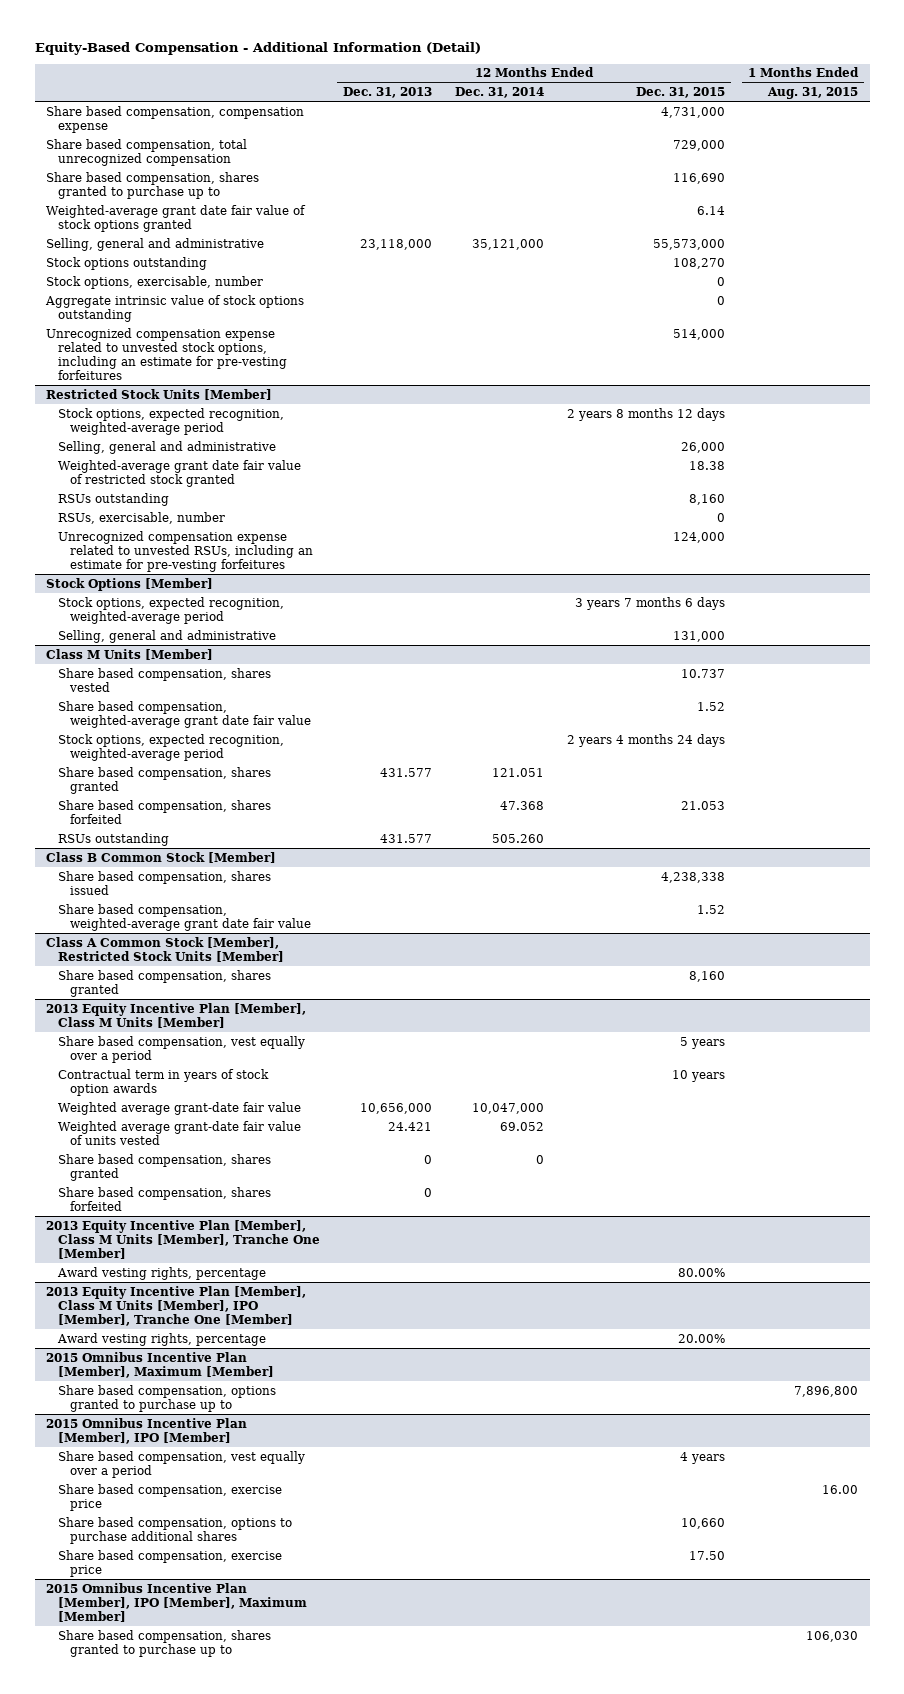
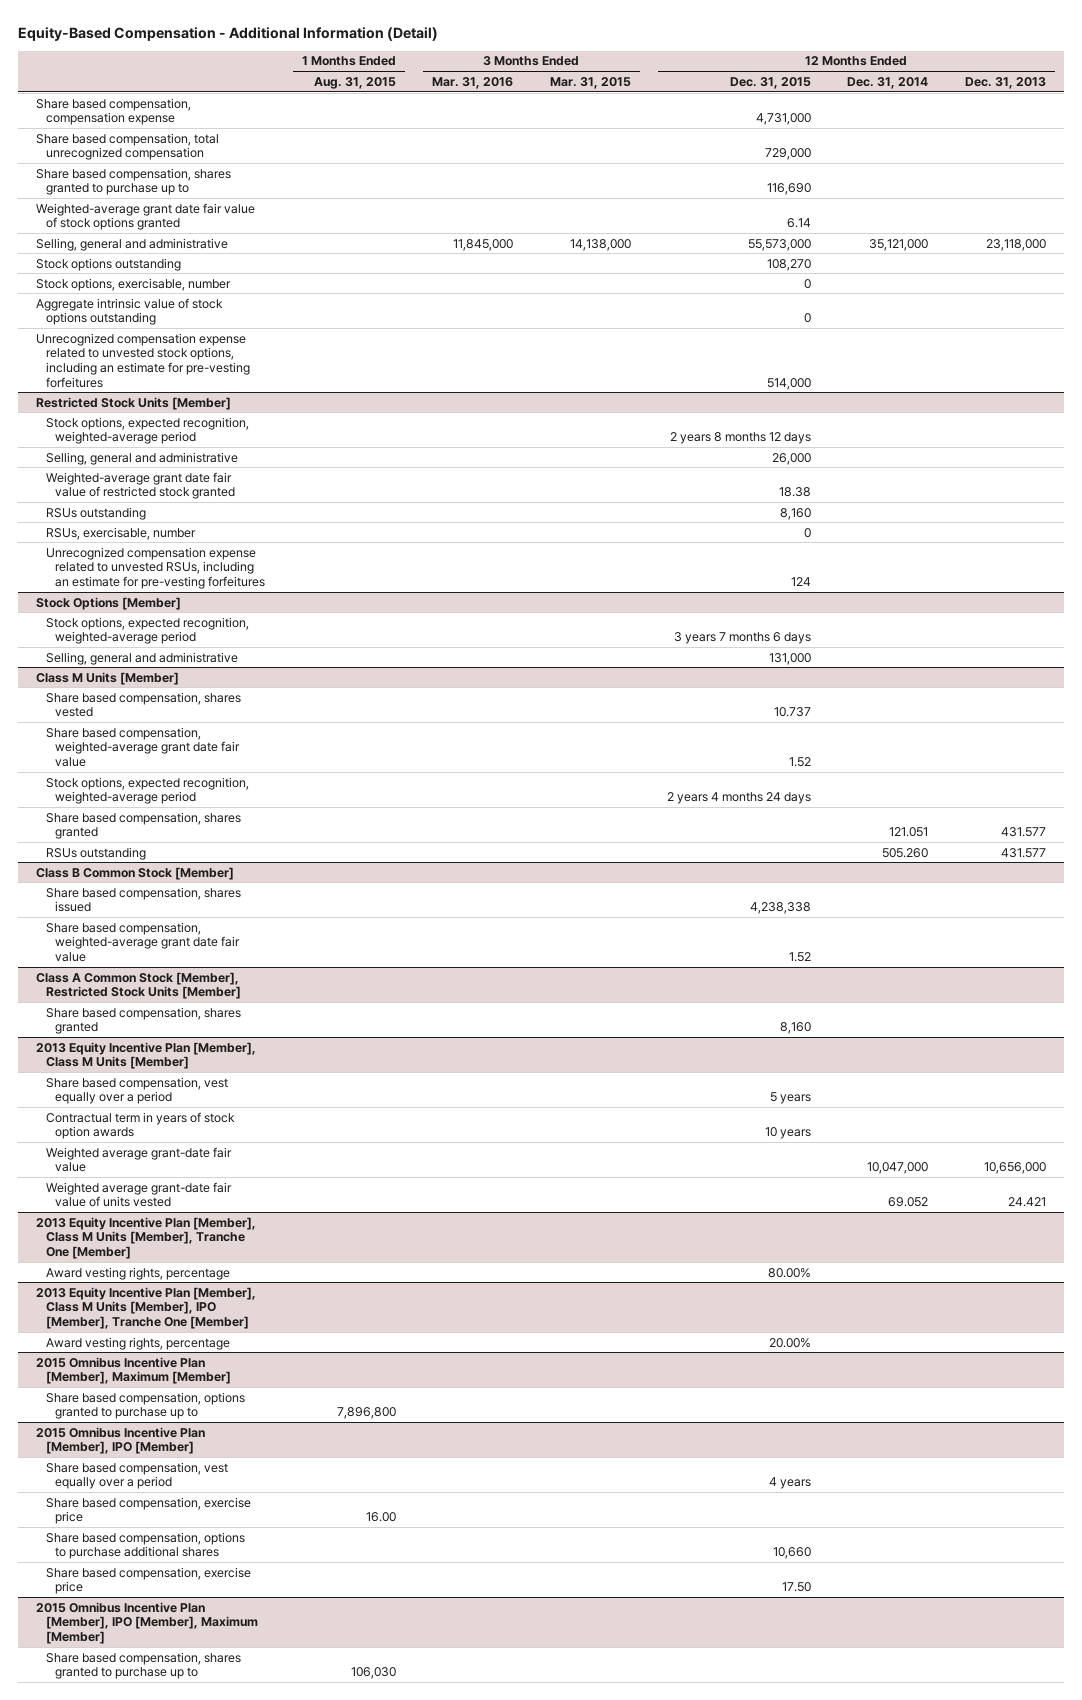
- | 12 Months Ended Dec. 31, 2013 | 12 Months Ended Dec. 31, 2014 | 12 Months Ended Dec. 31, 2015 | 1 Months Ended Aug. 31, 2015
+ | 1 Months Ended Aug. 31, 2015 | 3 Months Ended Mar. 31, 2016 | 3 Months Ended Mar. 31, 2015 | 12 Months Ended Dec. 31, 2015 | 12 Months Ended Dec. 31, 2014 | 12 Months Ended Dec. 31, 2013
@ Restricted Stock Units [Member]
- Unrecognized compensation expense related to unvested RSUs, including an estimate for pre-vesting forfeitures | | | 124,000 |
+ Unrecognized compensation expense related to unvested RSUs, including an estimate for pre-vesting forfeitures | | | | 124 | |
@ Class M Units [Member]
- Share based compensation, shares forfeited | | 47.368 | 21.053 |
@ 2013 Equity Incentive Plan [Member], Class M Units [Member]
- Share based compensation, shares granted | 0 | 0 | |
- Share based compensation, shares forfeited | 0 | | |

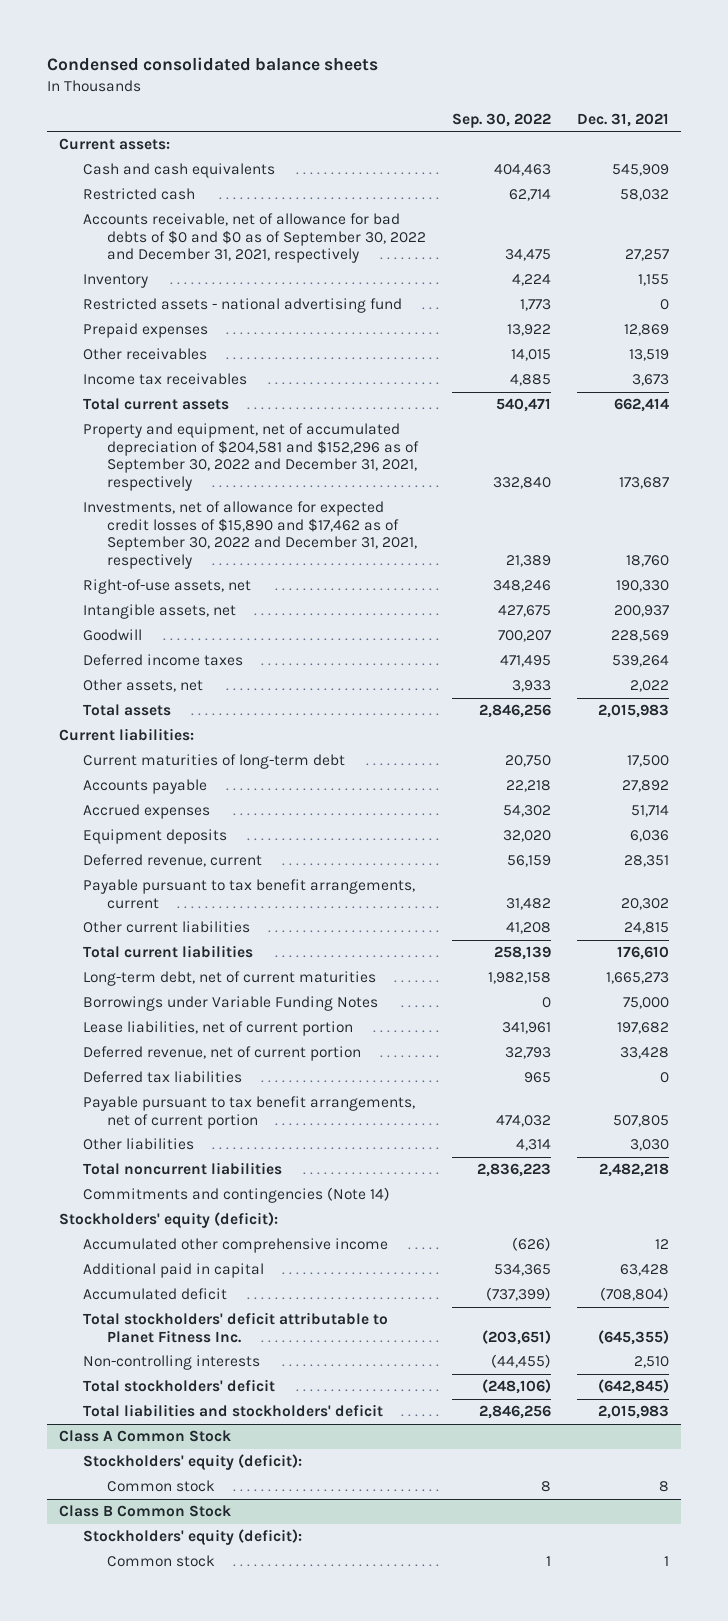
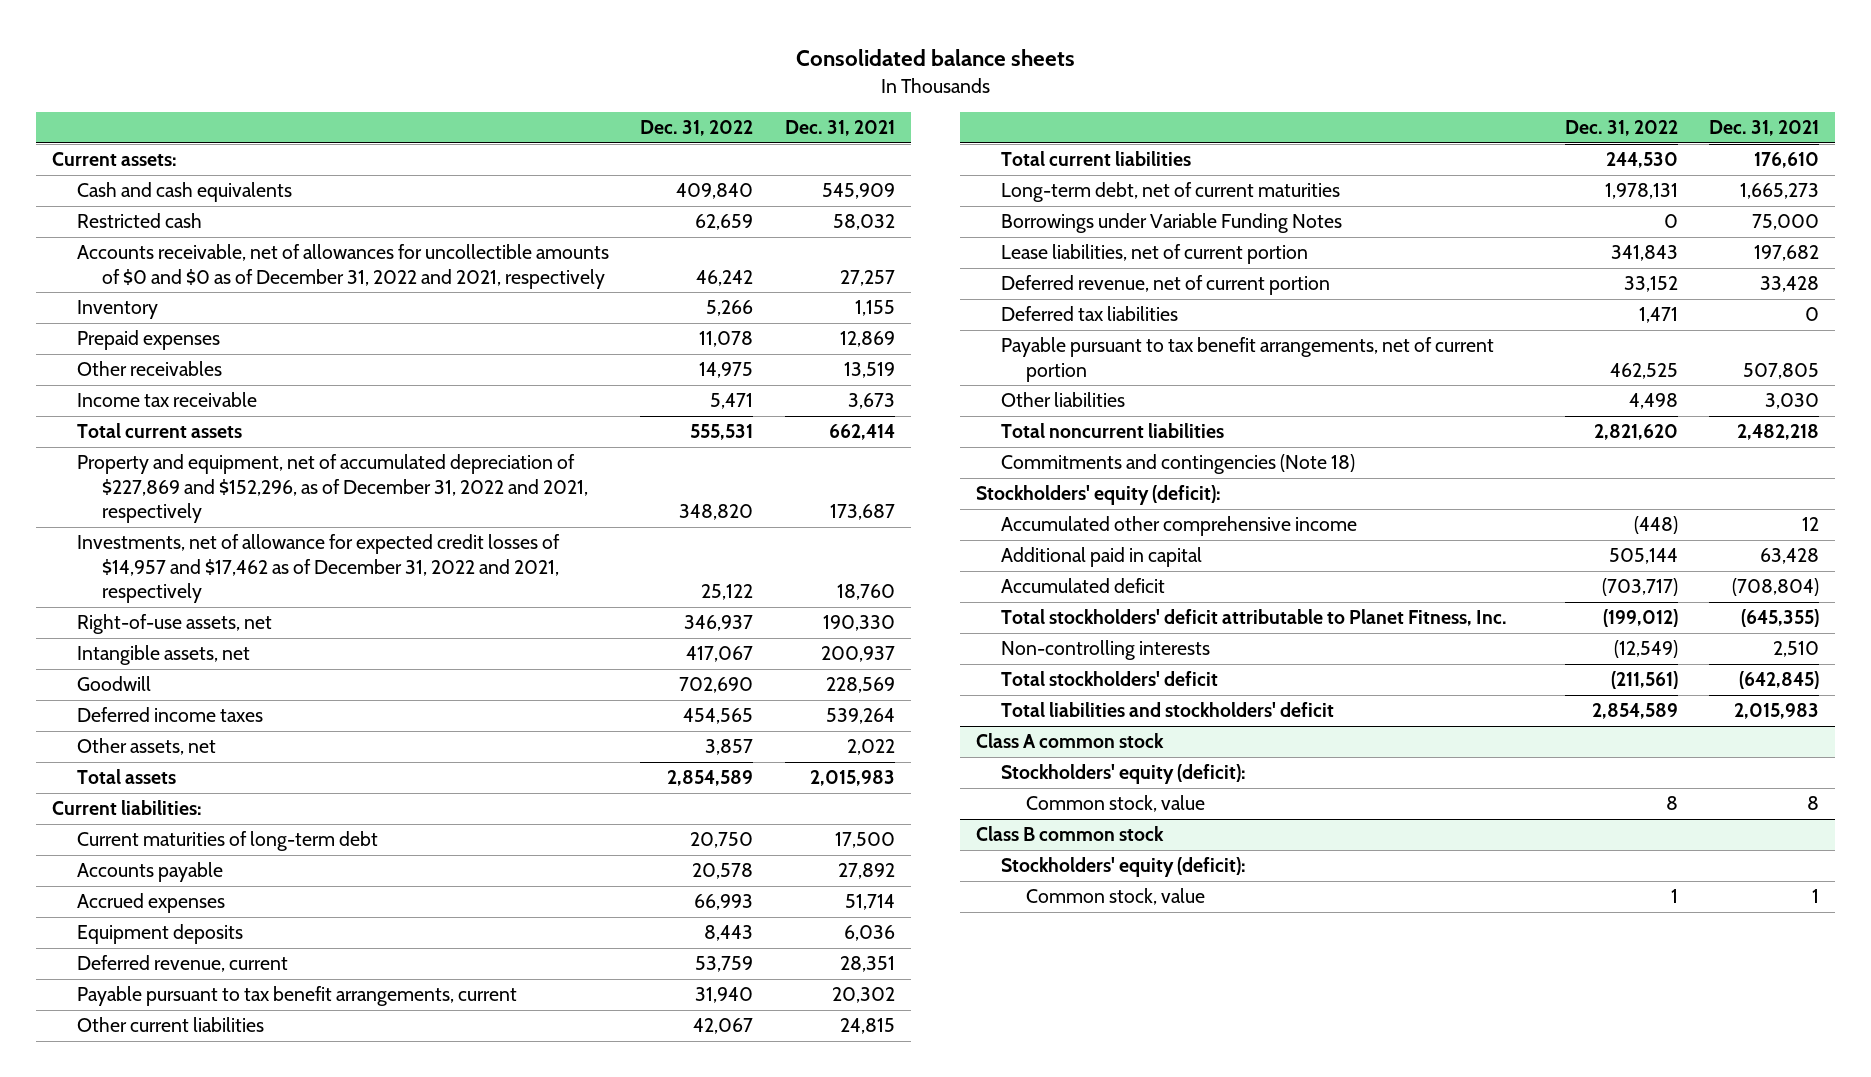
- Condensed consolidated balance sheets
+ Consolidated balance sheets
- | Sep. 30, 2022 | Dec. 31, 2021
+ | Dec. 31, 2022 | Dec. 31, 2021
- Accounts receivable, net of allowance for bad debts of $0 and $0 as of September 30, 2022 and December 31, 2021, respectively | 34,475 | 27,257
+ Accounts receivable, net of allowances for uncollectible amounts of $0 and $0 as of December 31, 2022 and 2021, respectively | 46,242 | 27,257
- Restricted assets - national advertising fund | 1,773 | 0
- Income tax receivables | 4,885 | 3,673
+ Income tax receivable | 5,471 | 3,673
- Property and equipment, net of accumulated depreciation of $204,581 and $152,296 as of September 30, 2022 and December 31, 2021, respectively | 332,840 | 173,687
- Investments, net of allowance for expected credit losses of $15,890 and $17,462 as of September 30, 2022 and December 31, 2021, respectively | 21,389 | 18,760
+ Property and equipment, net of accumulated depreciation of $227,869 and $152,296, as of December 31, 2022 and 2021, respectively | 348,820 | 173,687
+ Investments, net of allowance for expected credit losses of $14,957 and $17,462 as of December 31, 2022 and 2021, respectively | 25,122 | 18,760
- Commitments and contingencies (Note 14)
+ Commitments and contingencies (Note 18)
- Total stockholders' deficit attributable to Planet Fitness Inc. | (203,651) | (645,355)
+ Total stockholders' deficit attributable to Planet Fitness, Inc. | (199,012) | (645,355)
- Class A Common Stock
+ Class A common stock
- Common stock | 8 | 8
- Class B Common Stock
+ Common stock, value | 8 | 8
+ Class B common stock
- Common stock | 1 | 1
+ Common stock, value | 1 | 1

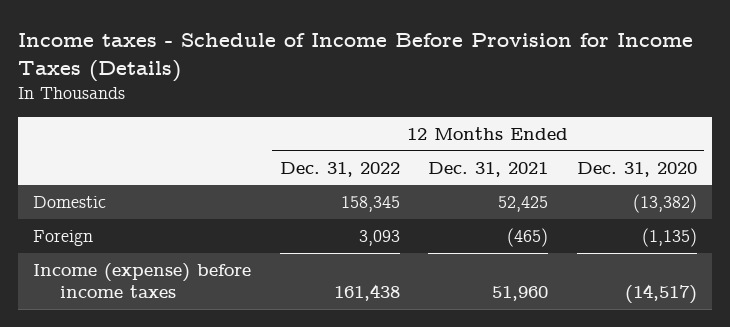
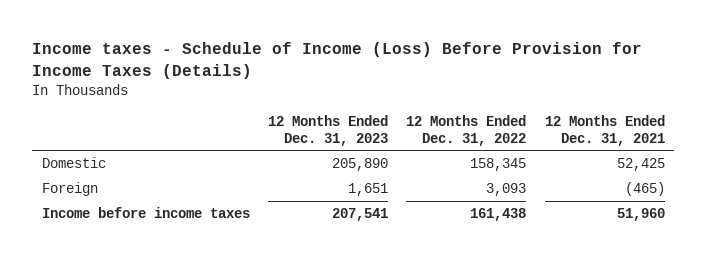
- Income taxes - Schedule of Income Before Provision for Income Taxes (Details)
+ Income taxes - Schedule of Income (Loss) Before Provision for Income Taxes (Details)
- | 12 Months Ended Dec. 31, 2022 | 12 Months Ended Dec. 31, 2021 | 12 Months Ended Dec. 31, 2020
+ | 12 Months Ended Dec. 31, 2023 | 12 Months Ended Dec. 31, 2022 | 12 Months Ended Dec. 31, 2021
- Income (expense) before income taxes | 161,438 | 51,960 | (14,517)
+ Income before income taxes | 207,541 | 161,438 | 51,960

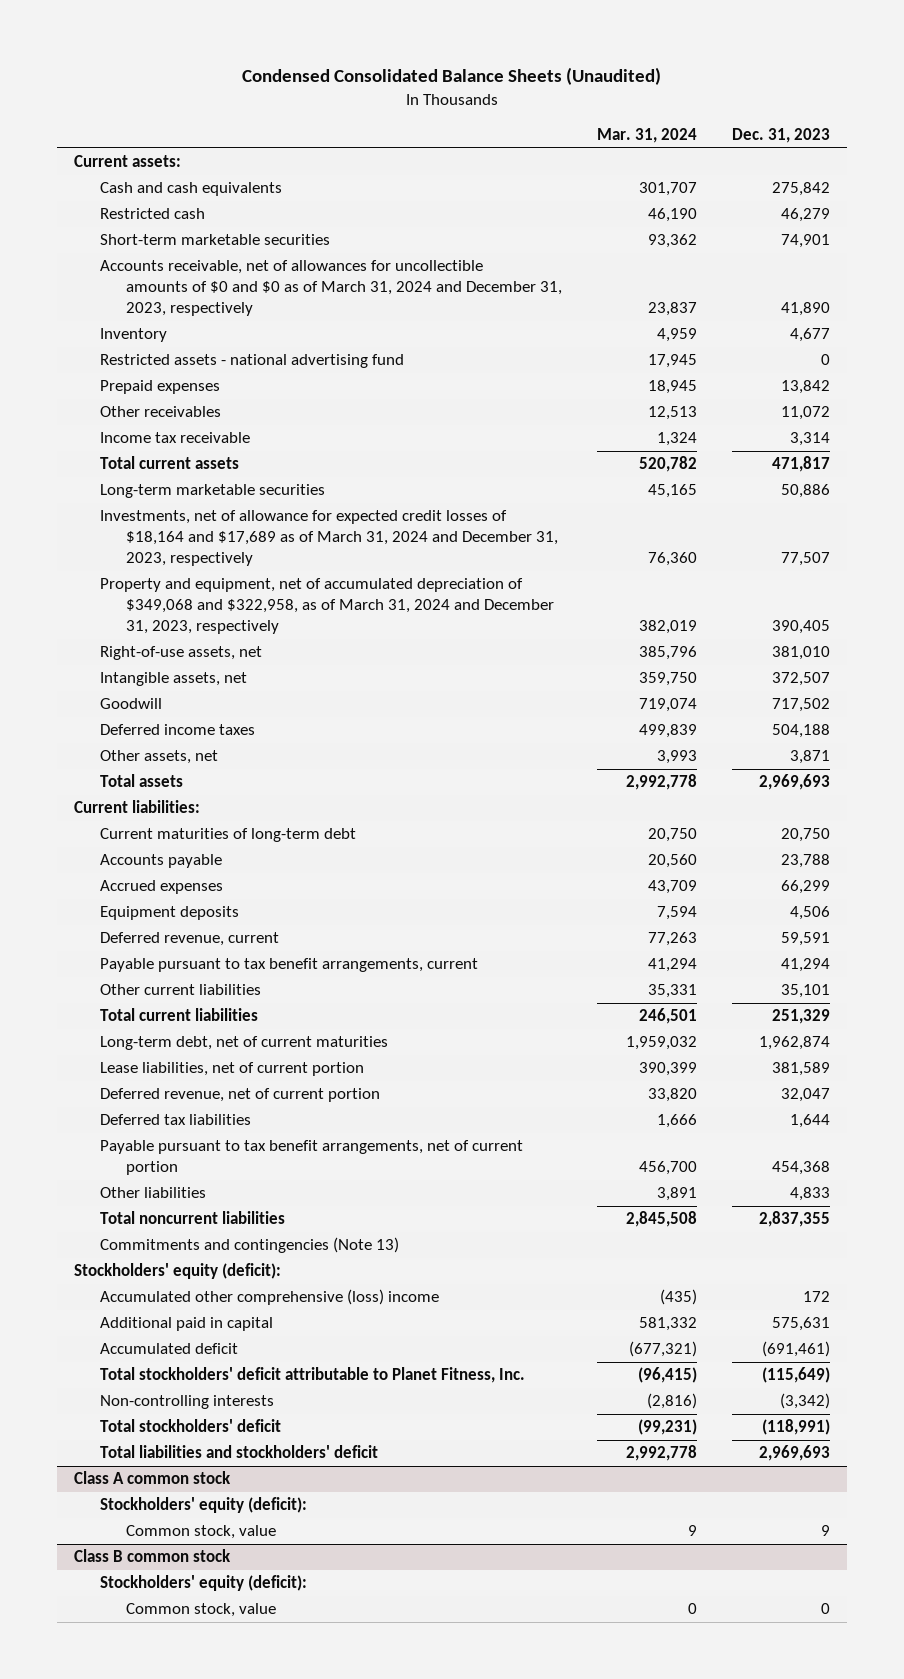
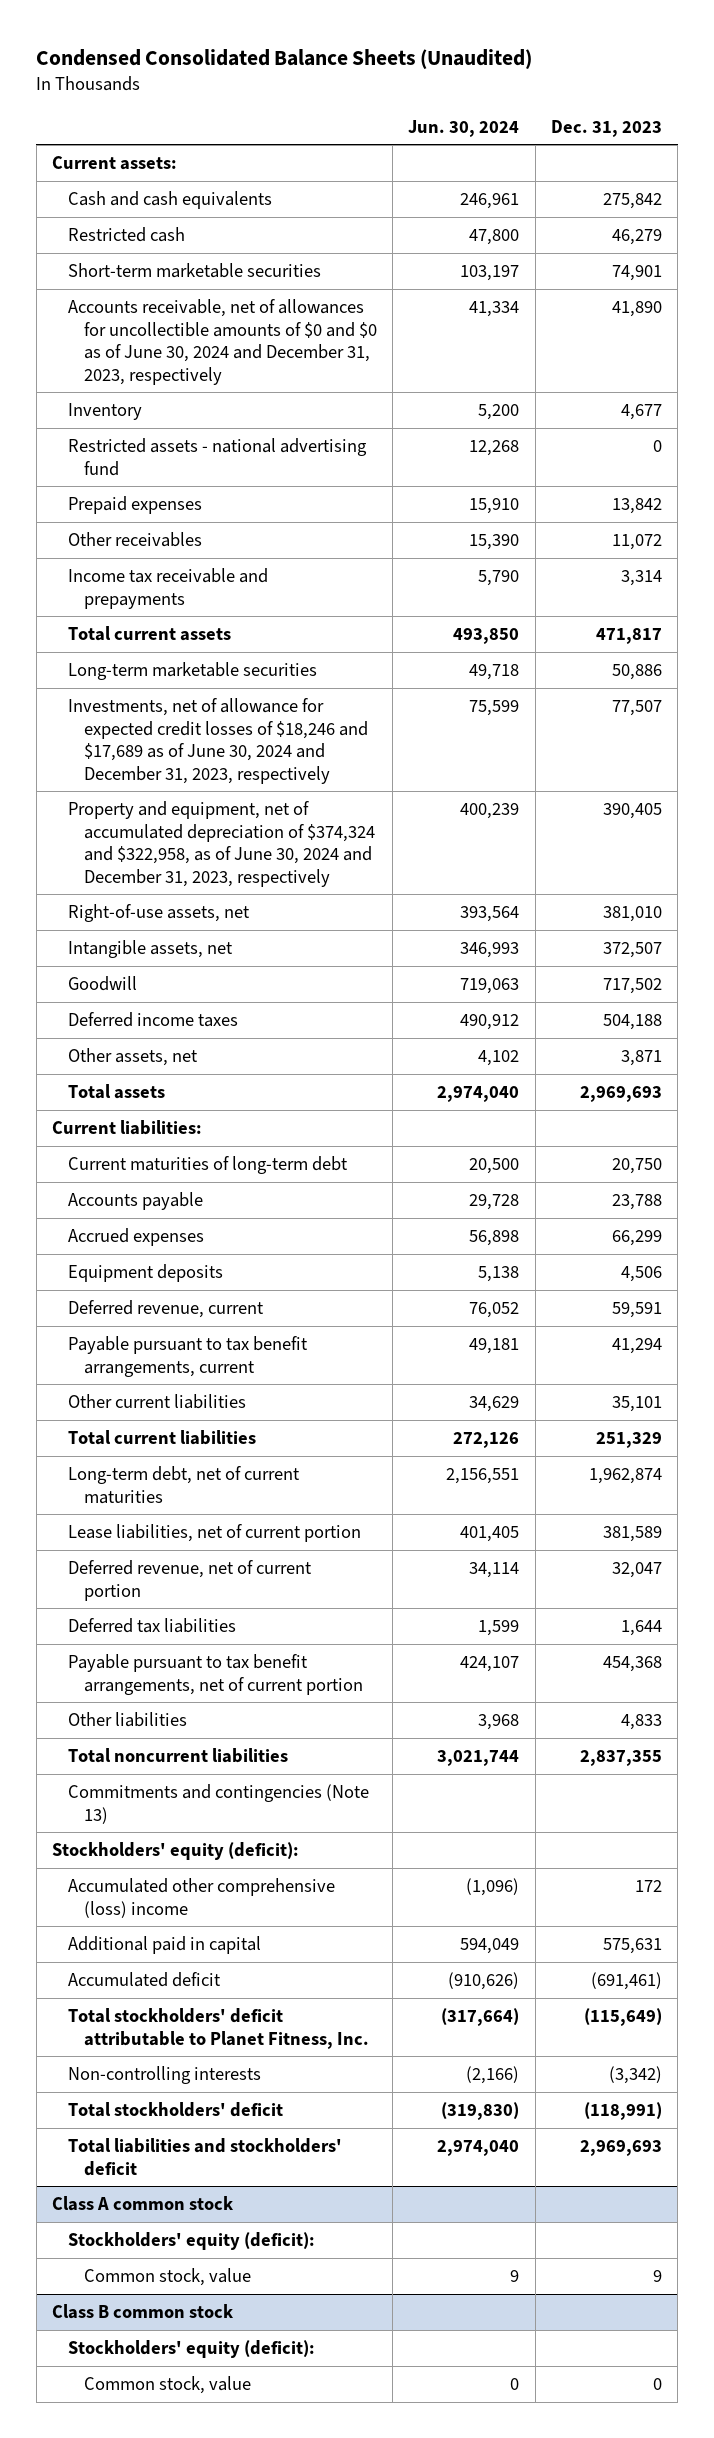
- | Mar. 31, 2024 | Dec. 31, 2023
+ | Jun. 30, 2024 | Dec. 31, 2023
- Accounts receivable, net of allowances for uncollectible amounts of $0 and $0 as of March 31, 2024 and December 31, 2023, respectively | 23,837 | 41,890
+ Accounts receivable, net of allowances for uncollectible amounts of $0 and $0 as of June 30, 2024 and December 31, 2023, respectively | 41,334 | 41,890
- Income tax receivable | 1,324 | 3,314
+ Income tax receivable and prepayments | 5,790 | 3,314
- Investments, net of allowance for expected credit losses of $18,164 and $17,689 as of March 31, 2024 and December 31, 2023, respectively | 76,360 | 77,507
- Property and equipment, net of accumulated depreciation of $349,068 and $322,958, as of March 31, 2024 and December 31, 2023, respectively | 382,019 | 390,405
+ Investments, net of allowance for expected credit losses of $18,246 and $17,689 as of June 30, 2024 and December 31, 2023, respectively | 75,599 | 77,507
+ Property and equipment, net of accumulated depreciation of $374,324 and $322,958, as of June 30, 2024 and December 31, 2023, respectively | 400,239 | 390,405

